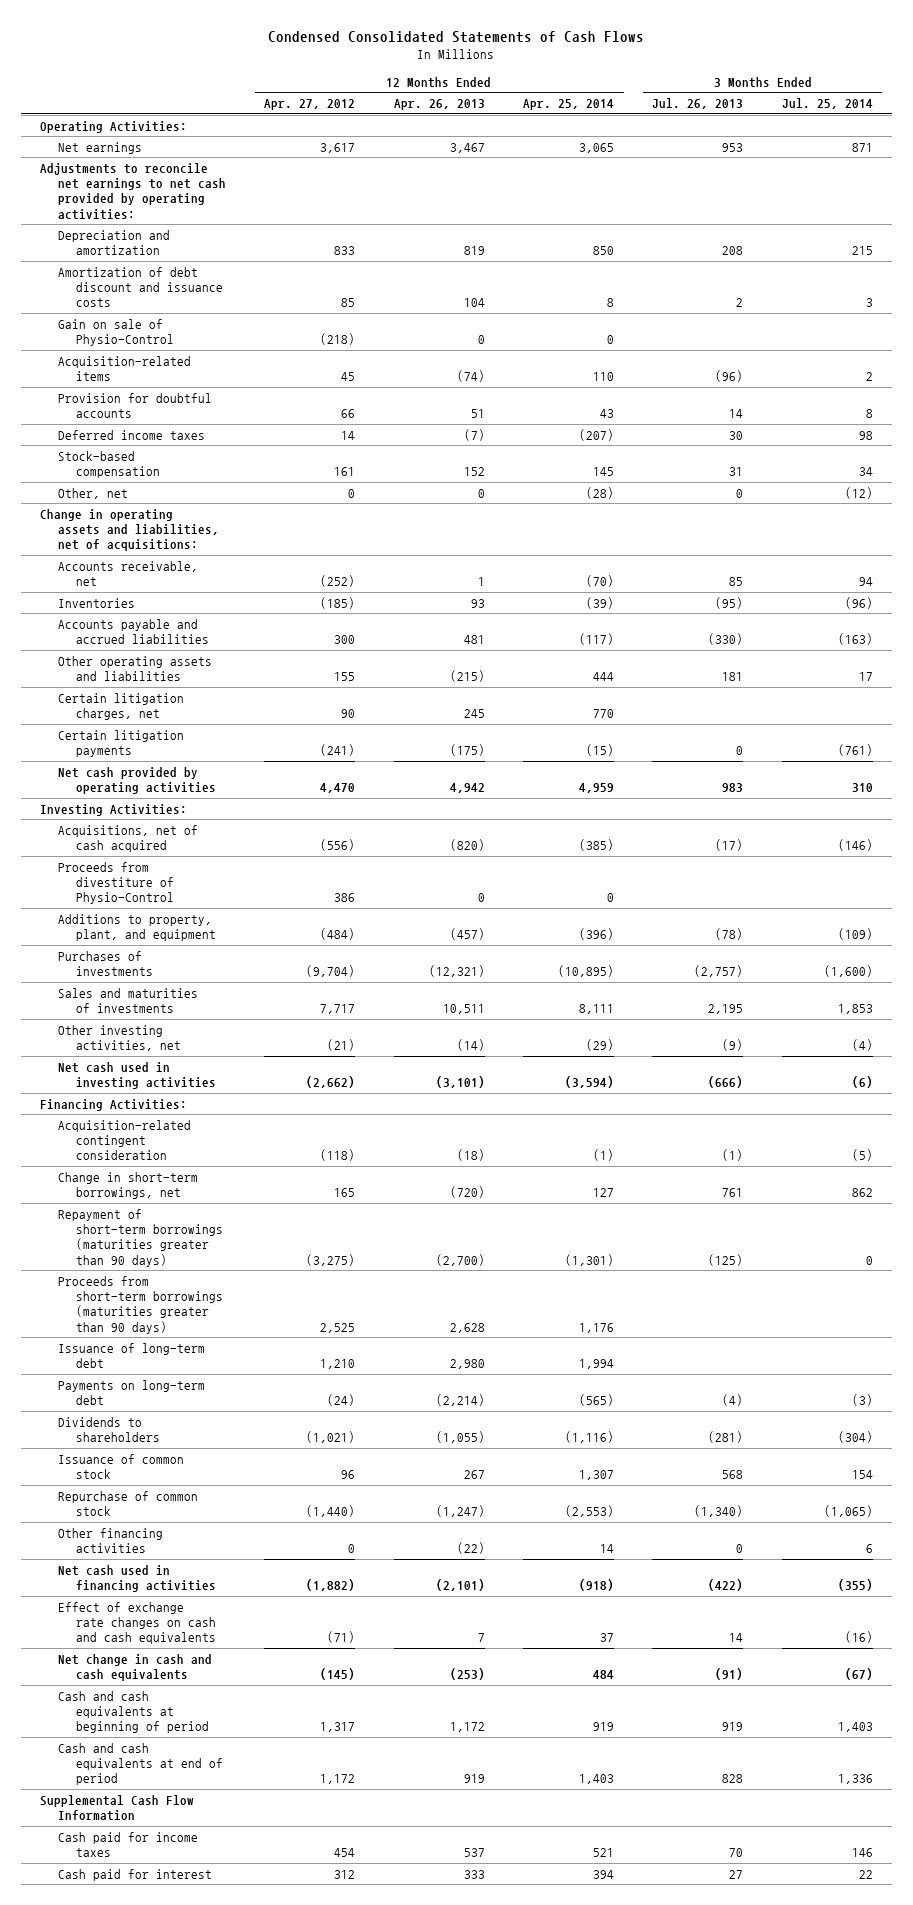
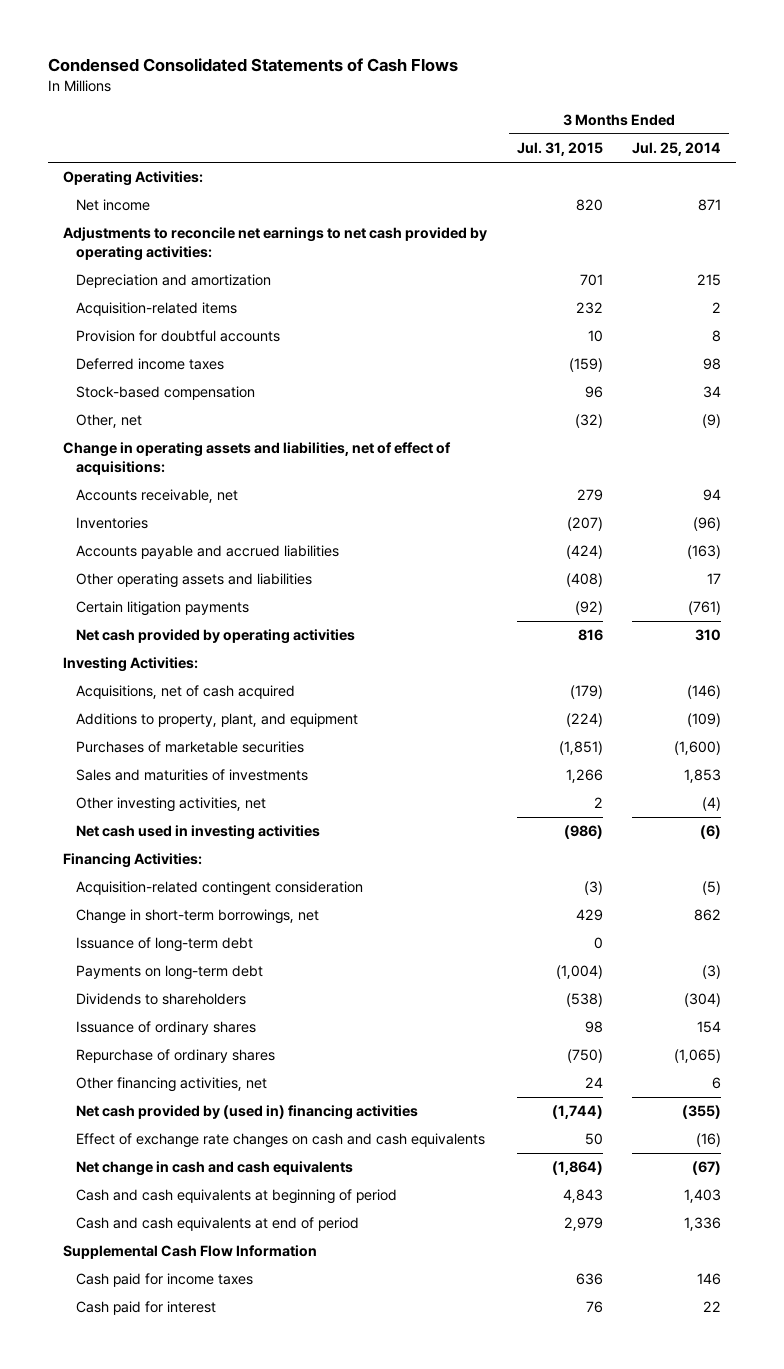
- | 12 Months Ended Apr. 27, 2012 | 12 Months Ended Apr. 26, 2013 | 12 Months Ended Apr. 25, 2014 | 3 Months Ended Jul. 26, 2013 | 3 Months Ended Jul. 25, 2014
+ | 3 Months Ended Jul. 31, 2015 | 3 Months Ended Jul. 25, 2014
- Net earnings | 3,617 | 3,467 | 3,065 | 953 | 871
+ Net income | 820 | 871
- Amortization of debt discount and issuance costs | 85 | 104 | 8 | 2 | 3
- Gain on sale of Physio-Control | (218) | 0 | 0 | |
- Other, net | 0 | 0 | (28) | 0 | (12)
- Change in operating assets and liabilities, net of acquisitions:
+ Other, net | (32) | (9)
+ Change in operating assets and liabilities, net of effect of acquisitions:
- Certain litigation charges, net | 90 | 245 | 770 | |
- Proceeds from divestiture of Physio-Control | 386 | 0 | 0 | |
- Purchases of investments | (9,704) | (12,321) | (10,895) | (2,757) | (1,600)
+ Purchases of marketable securities | (1,851) | (1,600)
- Repayment of short-term borrowings (maturities greater than 90 days) | (3,275) | (2,700) | (1,301) | (125) | 0
- Proceeds from short-term borrowings (maturities greater than 90 days) | 2,525 | 2,628 | 1,176 | |
- Issuance of common stock | 96 | 267 | 1,307 | 568 | 154
- Repurchase of common stock | (1,440) | (1,247) | (2,553) | (1,340) | (1,065)
- Other financing activities | 0 | (22) | 14 | 0 | 6
- Net cash used in financing activities | (1,882) | (2,101) | (918) | (422) | (355)
+ Issuance of ordinary shares | 98 | 154
+ Repurchase of ordinary shares | (750) | (1,065)
+ Other financing activities, net | 24 | 6
+ Net cash provided by (used in) financing activities | (1,744) | (355)

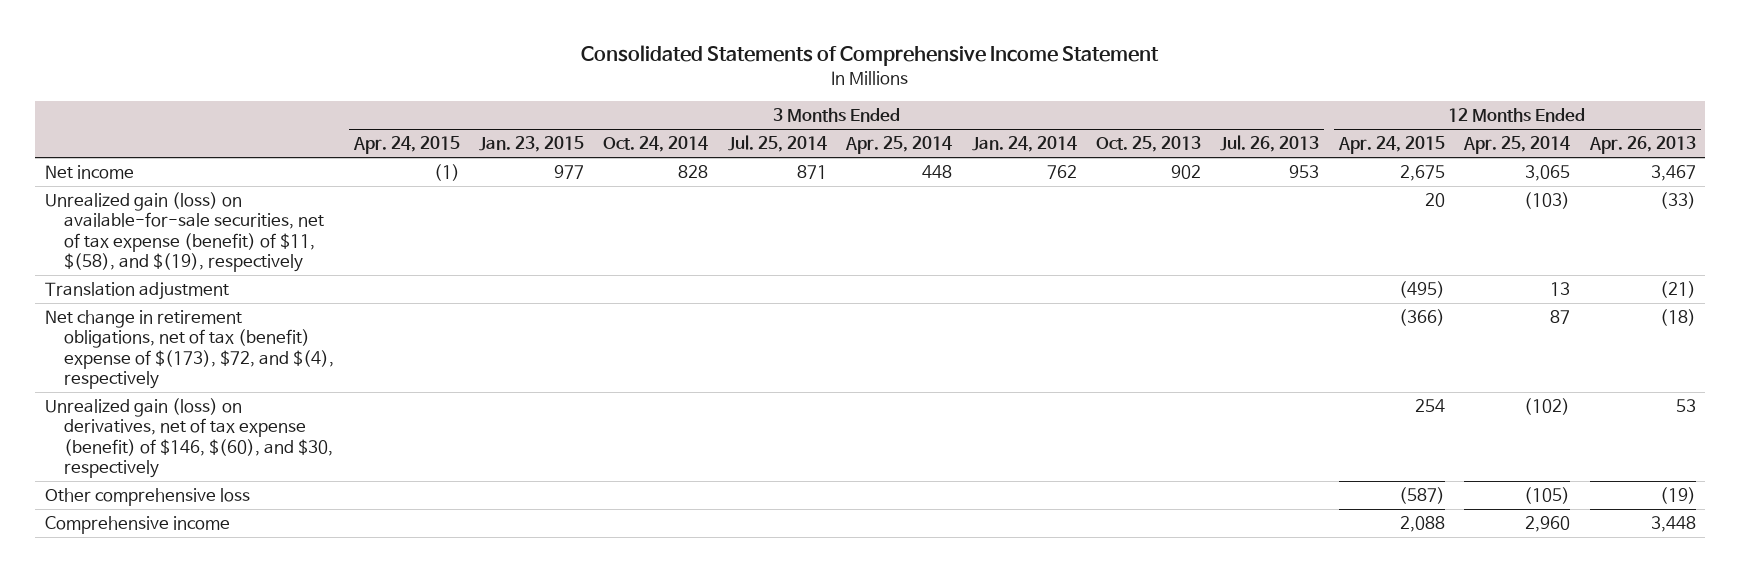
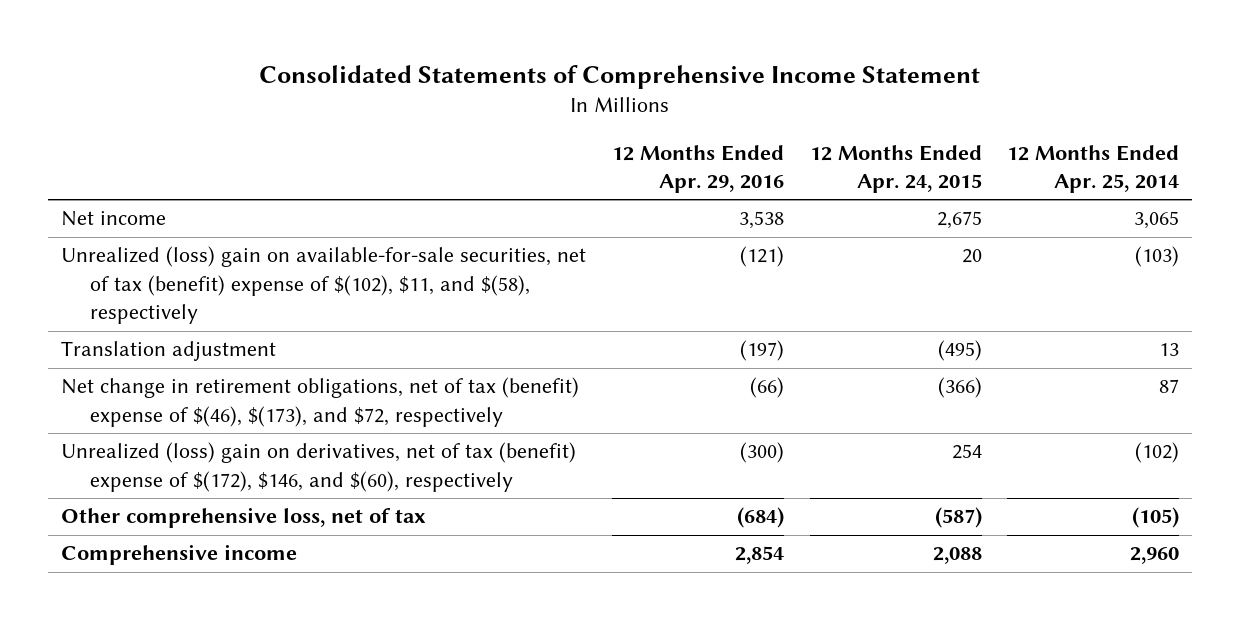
- | 3 Months Ended Apr. 24, 2015 | 3 Months Ended Jan. 23, 2015 | 3 Months Ended Oct. 24, 2014 | 3 Months Ended Jul. 25, 2014 | 3 Months Ended Apr. 25, 2014 | 3 Months Ended Jan. 24, 2014 | 3 Months Ended Oct. 25, 2013 | 3 Months Ended Jul. 26, 2013 | 12 Months Ended Apr. 24, 2015 | 12 Months Ended Apr. 25, 2014 | 12 Months Ended Apr. 26, 2013
+ | 12 Months Ended Apr. 29, 2016 | 12 Months Ended Apr. 24, 2015 | 12 Months Ended Apr. 25, 2014
- Unrealized gain (loss) on available-for-sale securities, net of tax expense (benefit) of $11, $(58), and $(19), respectively | | | | | | | | | 20 | (103) | (33)
+ Unrealized (loss) gain on available-for-sale securities, net of tax (benefit) expense of $(102), $11, and $(58), respectively | (121) | 20 | (103)
- Net change in retirement obligations, net of tax (benefit) expense of $(173), $72, and $(4), respectively | | | | | | | | | (366) | 87 | (18)
- Unrealized gain (loss) on derivatives, net of tax expense (benefit) of $146, $(60), and $30, respectively | | | | | | | | | 254 | (102) | 53
- Other comprehensive loss | | | | | | | | | (587) | (105) | (19)
+ Net change in retirement obligations, net of tax (benefit) expense of $(46), $(173), and $72, respectively | (66) | (366) | 87
+ Unrealized (loss) gain on derivatives, net of tax (benefit) expense of $(172), $146, and $(60), respectively | (300) | 254 | (102)
+ Other comprehensive loss, net of tax | (684) | (587) | (105)

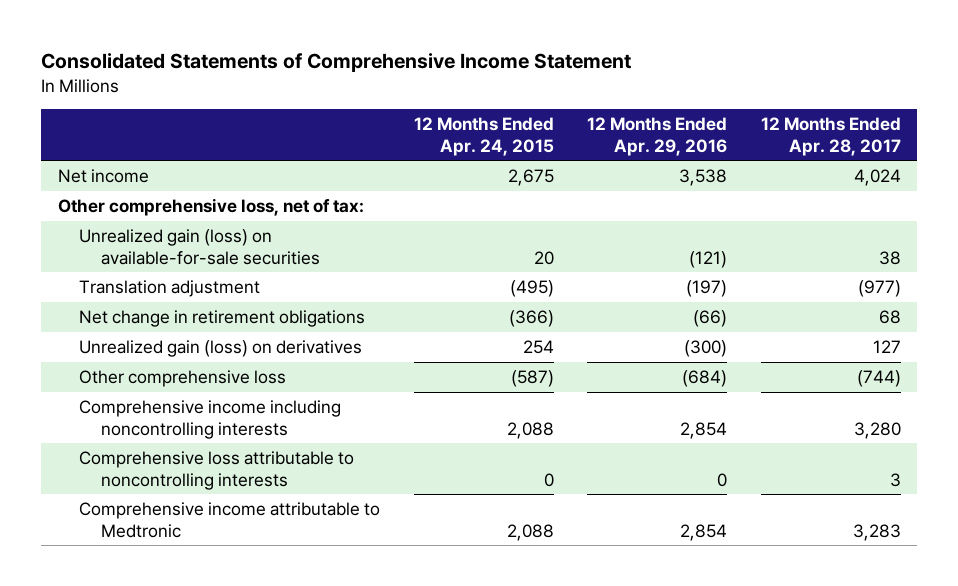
- | 12 Months Ended Apr. 29, 2016 | 12 Months Ended Apr. 24, 2015 | 12 Months Ended Apr. 25, 2014
+ | 12 Months Ended Apr. 24, 2015 | 12 Months Ended Apr. 29, 2016 | 12 Months Ended Apr. 28, 2017
- Unrealized (loss) gain on available-for-sale securities, net of tax (benefit) expense of $(102), $11, and $(58), respectively | (121) | 20 | (103)
+ Other comprehensive loss, net of tax:
+ Unrealized gain (loss) on available-for-sale securities | 20 | (121) | 38
- Net change in retirement obligations, net of tax (benefit) expense of $(46), $(173), and $72, respectively | (66) | (366) | 87
- Unrealized (loss) gain on derivatives, net of tax (benefit) expense of $(172), $146, and $(60), respectively | (300) | 254 | (102)
- Other comprehensive loss, net of tax | (684) | (587) | (105)
- Comprehensive income | 2,854 | 2,088 | 2,960
+ Net change in retirement obligations | (366) | (66) | 68
+ Unrealized gain (loss) on derivatives | 254 | (300) | 127
+ Other comprehensive loss | (587) | (684) | (744)
+ Comprehensive income including noncontrolling interests | 2,088 | 2,854 | 3,280
+ Comprehensive loss attributable to noncontrolling interests | 0 | 0 | 3
+ Comprehensive income attributable to Medtronic | 2,088 | 2,854 | 3,283

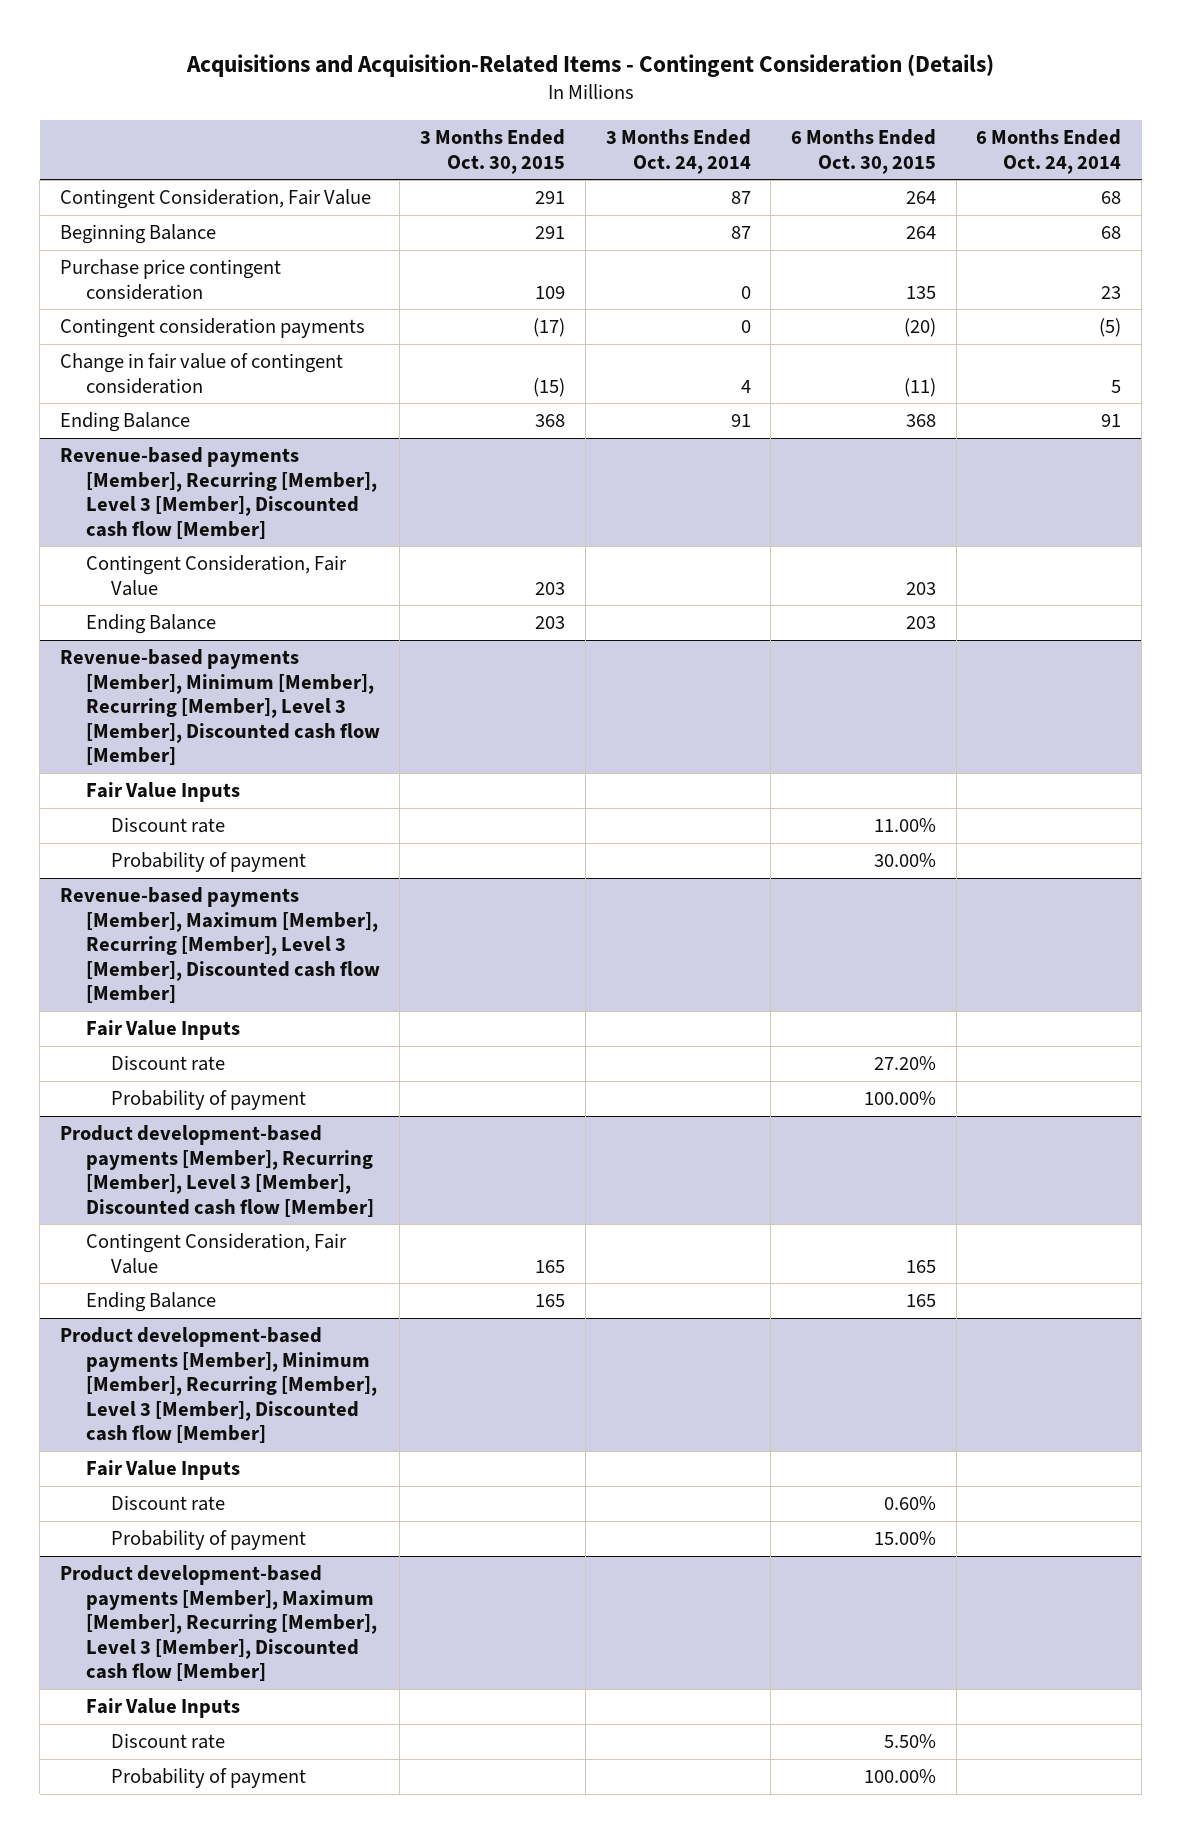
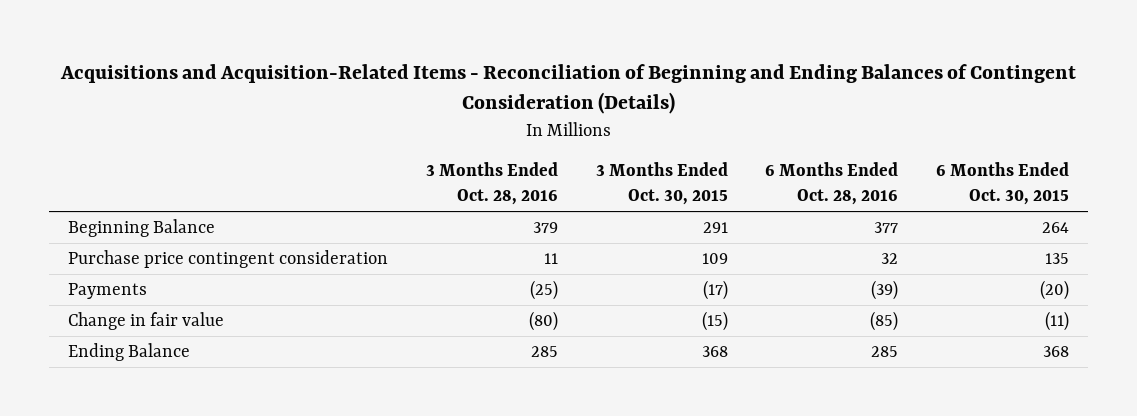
- Acquisitions and Acquisition-Related Items - Contingent Consideration (Details)
+ Acquisitions and Acquisition-Related Items - Reconciliation of Beginning and Ending Balances of Contingent Consideration (Details)
- | 3 Months Ended Oct. 30, 2015 | 3 Months Ended Oct. 24, 2014 | 6 Months Ended Oct. 30, 2015 | 6 Months Ended Oct. 24, 2014
+ | 3 Months Ended Oct. 28, 2016 | 3 Months Ended Oct. 30, 2015 | 6 Months Ended Oct. 28, 2016 | 6 Months Ended Oct. 30, 2015
- Contingent Consideration, Fair Value | 291 | 87 | 264 | 68
- Contingent consideration payments | (17) | 0 | (20) | (5)
- Change in fair value of contingent consideration | (15) | 4 | (11) | 5
+ Payments | (25) | (17) | (39) | (20)
+ Change in fair value | (80) | (15) | (85) | (11)
- Revenue-based payments [Member], Recurring [Member], Level 3 [Member], Discounted cash flow [Member]
- Contingent Consideration, Fair Value | 203 | | 203 |
- Ending Balance | 203 | | 203 |
- Revenue-based payments [Member], Minimum [Member], Recurring [Member], Level 3 [Member], Discounted cash flow [Member]
- Fair Value Inputs
- Discount rate | | | 11.00% |
- Probability of payment | | | 30.00% |
- Revenue-based payments [Member], Maximum [Member], Recurring [Member], Level 3 [Member], Discounted cash flow [Member]
- Fair Value Inputs
- Discount rate | | | 27.20% |
- Probability of payment | | | 100.00% |
- Product development-based payments [Member], Recurring [Member], Level 3 [Member], Discounted cash flow [Member]
- Contingent Consideration, Fair Value | 165 | | 165 |
- Ending Balance | 165 | | 165 |
- Product development-based payments [Member], Minimum [Member], Recurring [Member], Level 3 [Member], Discounted cash flow [Member]
- Fair Value Inputs
- Discount rate | | | 0.60% |
- Probability of payment | | | 15.00% |
- Product development-based payments [Member], Maximum [Member], Recurring [Member], Level 3 [Member], Discounted cash flow [Member]
- Fair Value Inputs
- Discount rate | | | 5.50% |
- Probability of payment | | | 100.00% |

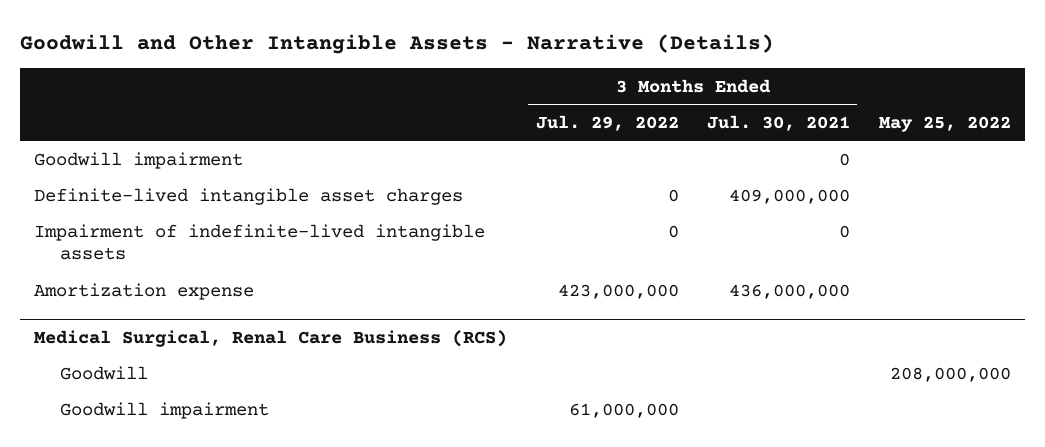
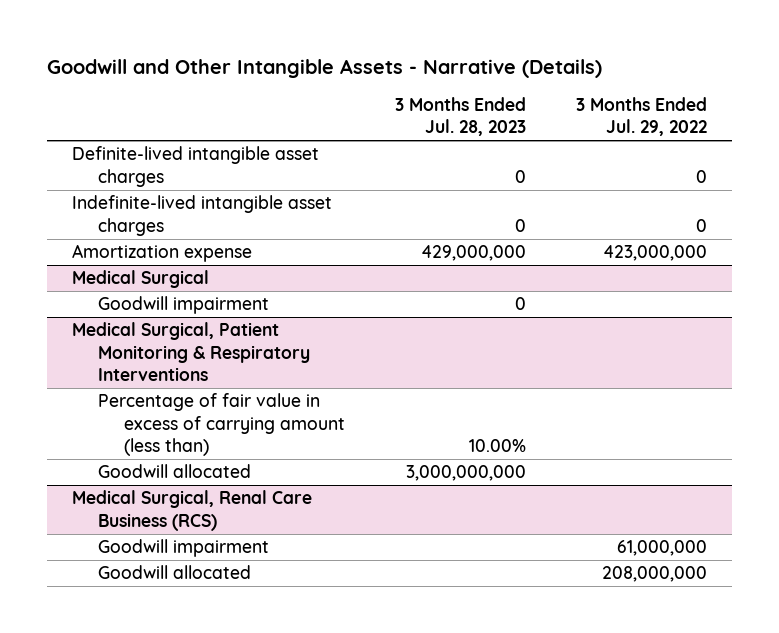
- | 3 Months Ended Jul. 29, 2022 | 3 Months Ended Jul. 30, 2021 | May 25, 2022
+ | 3 Months Ended Jul. 28, 2023 | 3 Months Ended Jul. 29, 2022
- Goodwill impairment | | 0 |
- Impairment of indefinite-lived intangible assets | 0 | 0 |
+ Indefinite-lived intangible asset charges | 0 | 0
+ Medical Surgical
+ Goodwill impairment | 0 |
+ Medical Surgical, Patient Monitoring & Respiratory Interventions
+ Percentage of fair value in excess of carrying amount (less than) | 10.00% |
+ Goodwill allocated | 3,000,000,000 |
@ Medical Surgical, Renal Care Business (RCS)
- Goodwill | | | 208,000,000
+ Goodwill allocated | | 208,000,000

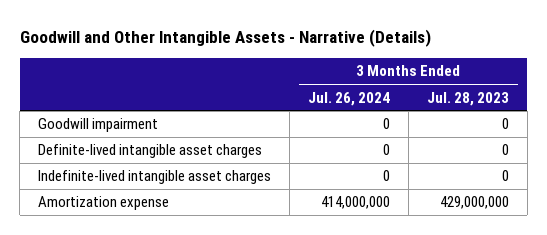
- | 3 Months Ended Jul. 28, 2023 | 3 Months Ended Jul. 29, 2022
+ | 3 Months Ended Jul. 26, 2024 | 3 Months Ended Jul. 28, 2023
+ Goodwill impairment | 0 | 0
- Medical Surgical
- Goodwill impairment | 0 |
- Medical Surgical, Patient Monitoring & Respiratory Interventions
- Percentage of fair value in excess of carrying amount (less than) | 10.00% |
- Goodwill allocated | 3,000,000,000 |
- Medical Surgical, Renal Care Business (RCS)
- Goodwill impairment | | 61,000,000
- Goodwill allocated | | 208,000,000

